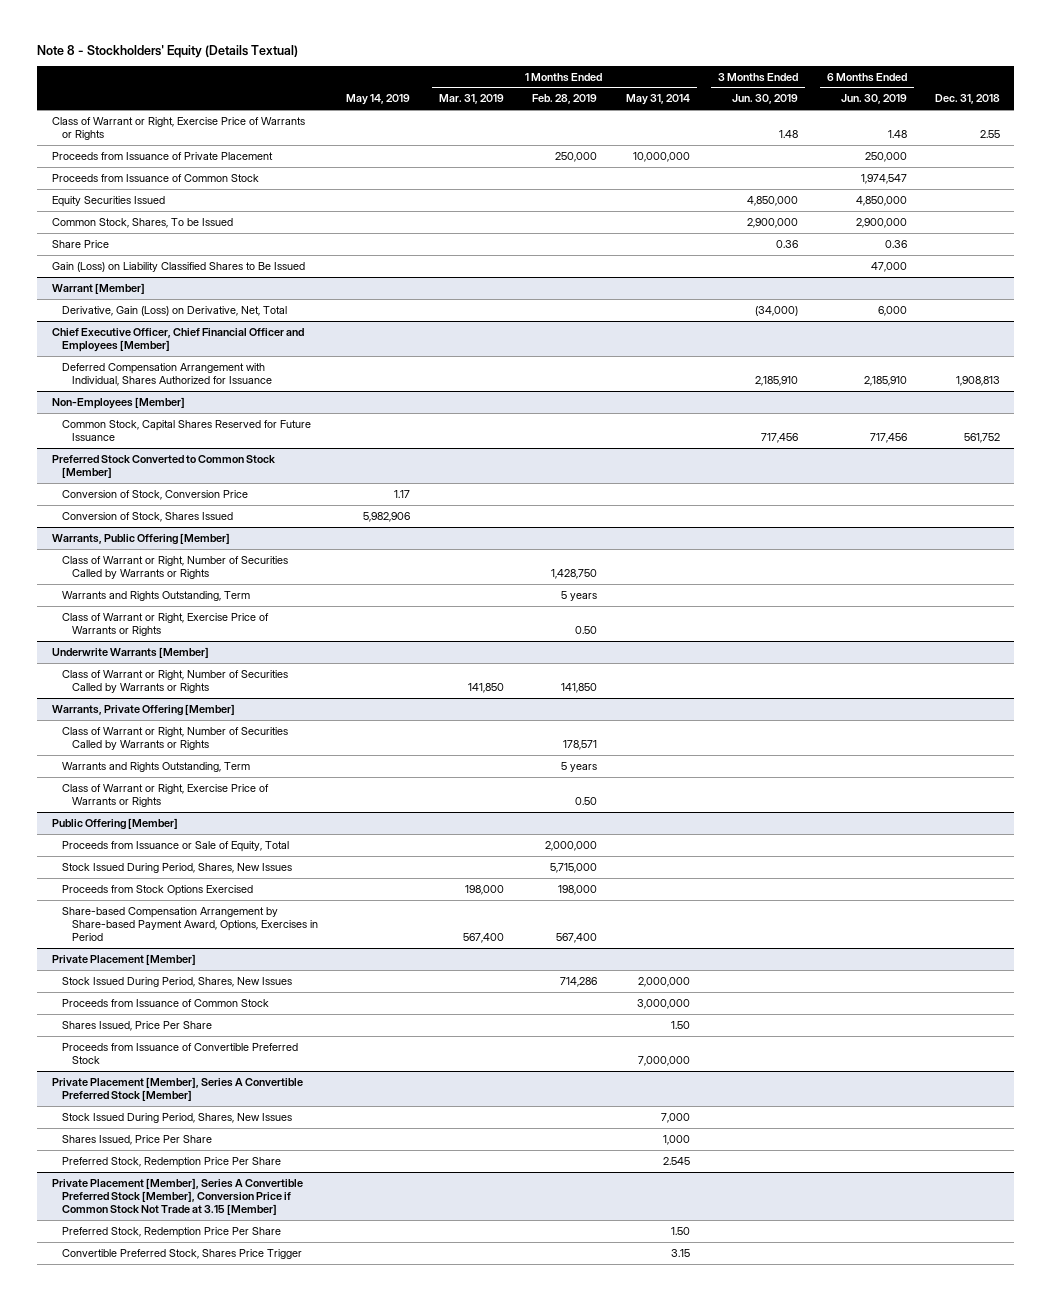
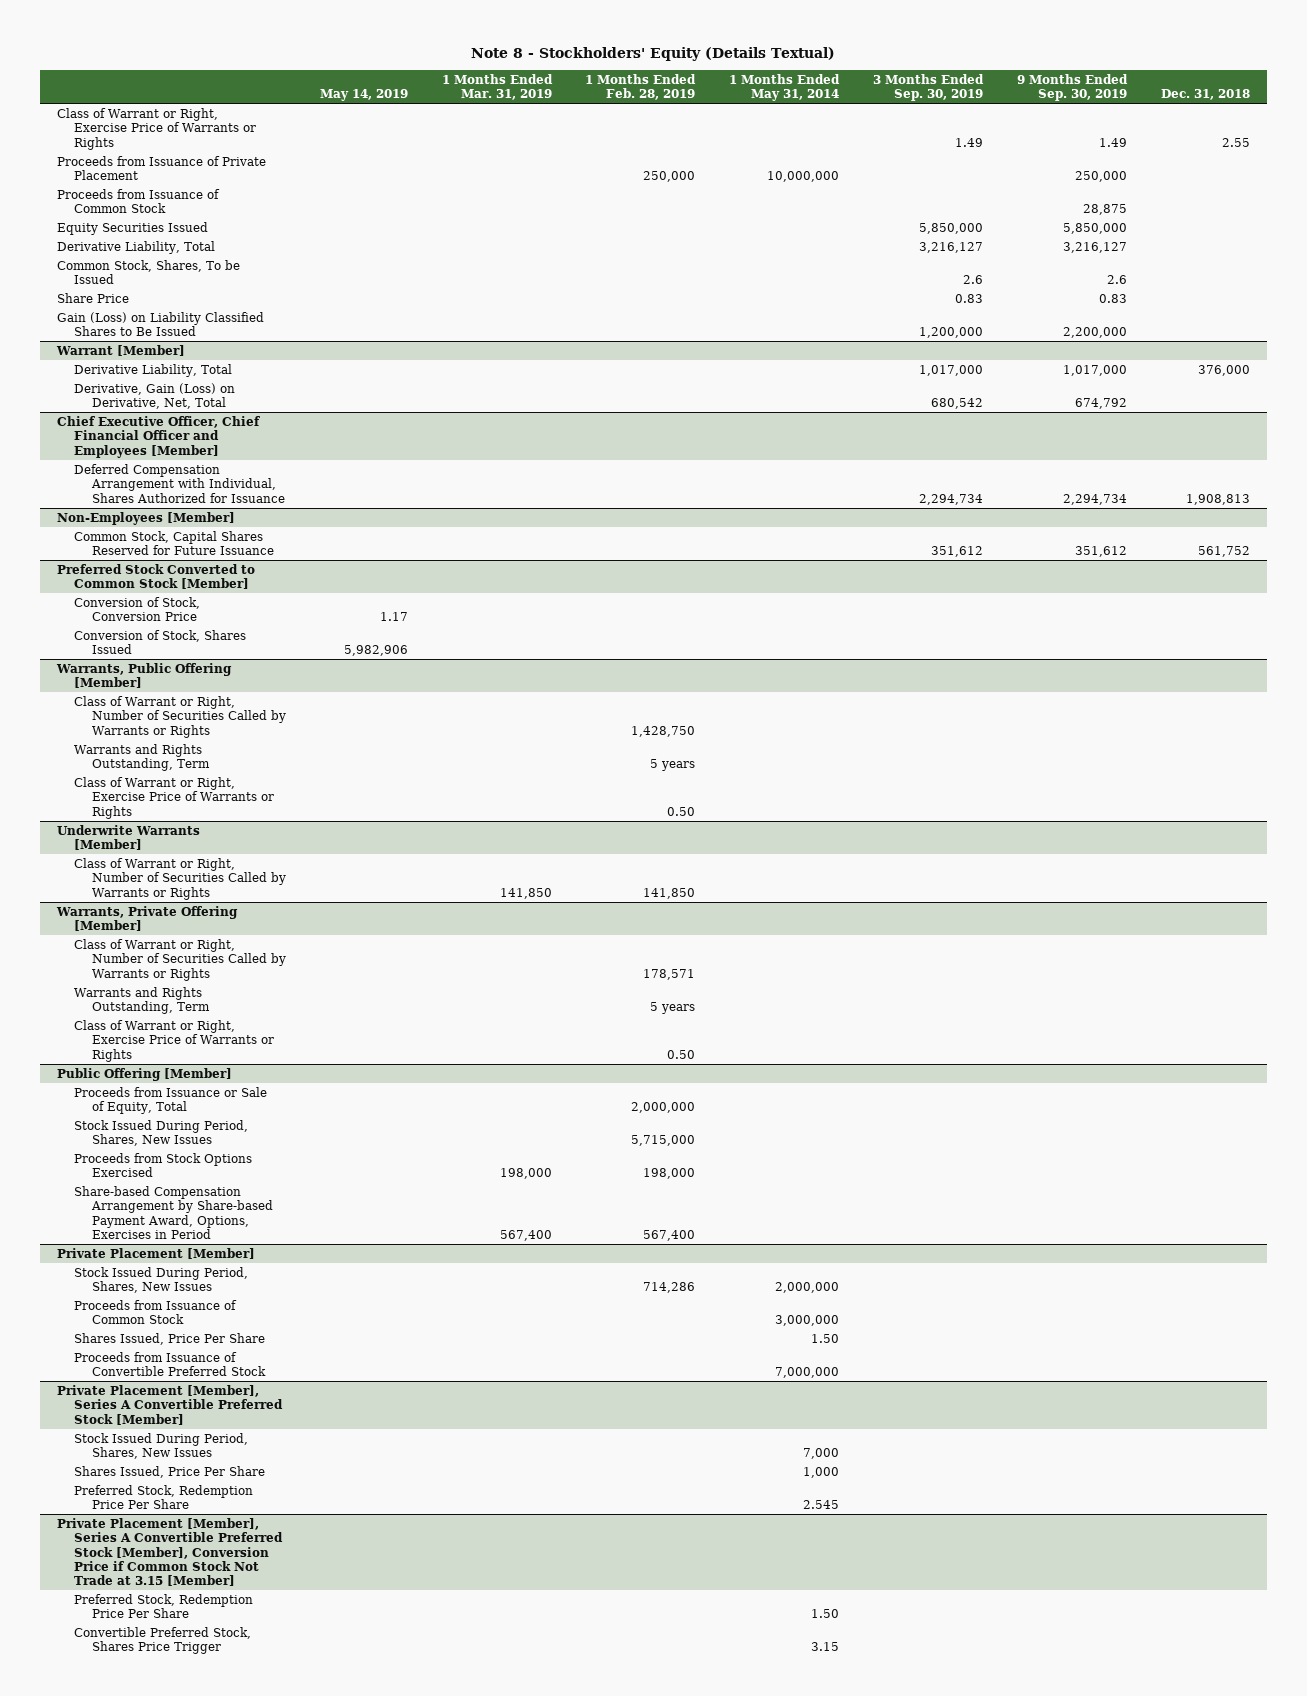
- | May 14, 2019 | 1 Months Ended Mar. 31, 2019 | 1 Months Ended Feb. 28, 2019 | 1 Months Ended May 31, 2014 | 3 Months Ended Jun. 30, 2019 | 6 Months Ended Jun. 30, 2019 | Dec. 31, 2018
+ | May 14, 2019 | 1 Months Ended Mar. 31, 2019 | 1 Months Ended Feb. 28, 2019 | 1 Months Ended May 31, 2014 | 3 Months Ended Sep. 30, 2019 | 9 Months Ended Sep. 30, 2019 | Dec. 31, 2018
+ Derivative Liability, Total | | | | | 3,216,127 | 3,216,127 |
@ Warrant [Member]
+ Derivative Liability, Total | | | | | 1,017,000 | 1,017,000 | 376,000

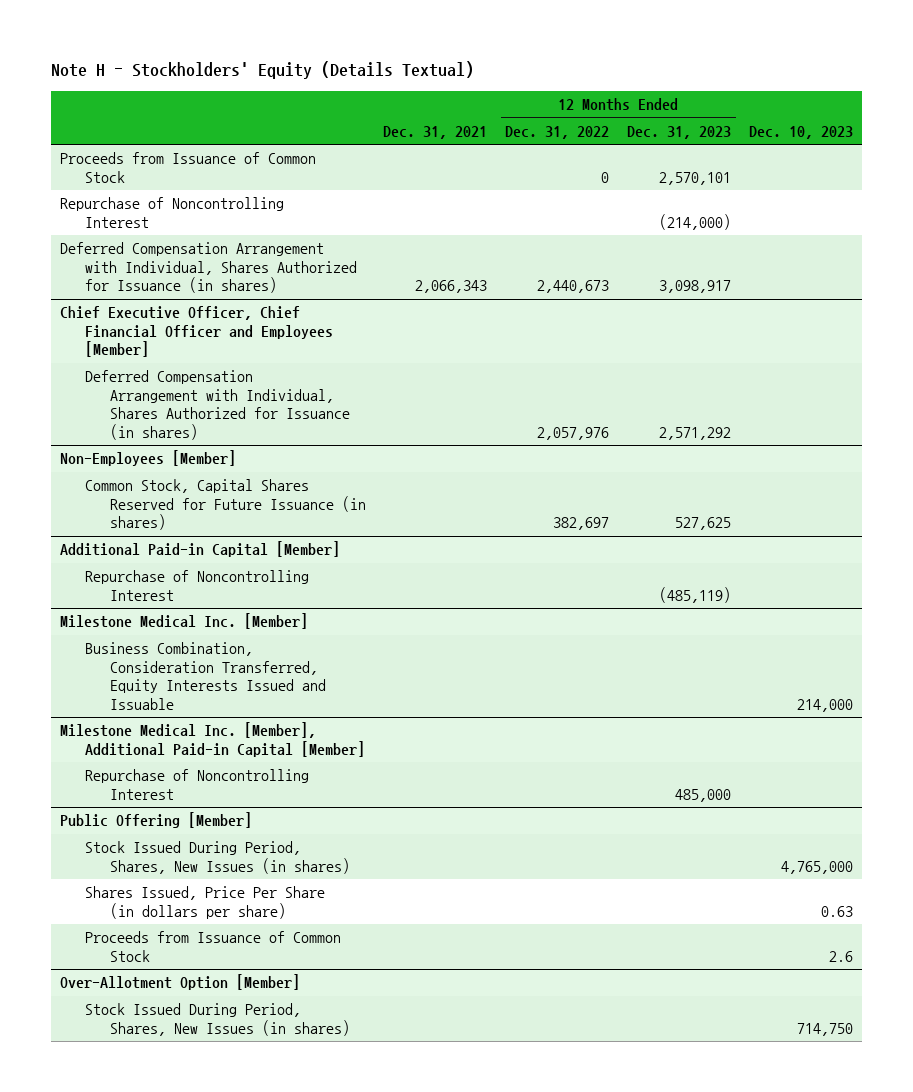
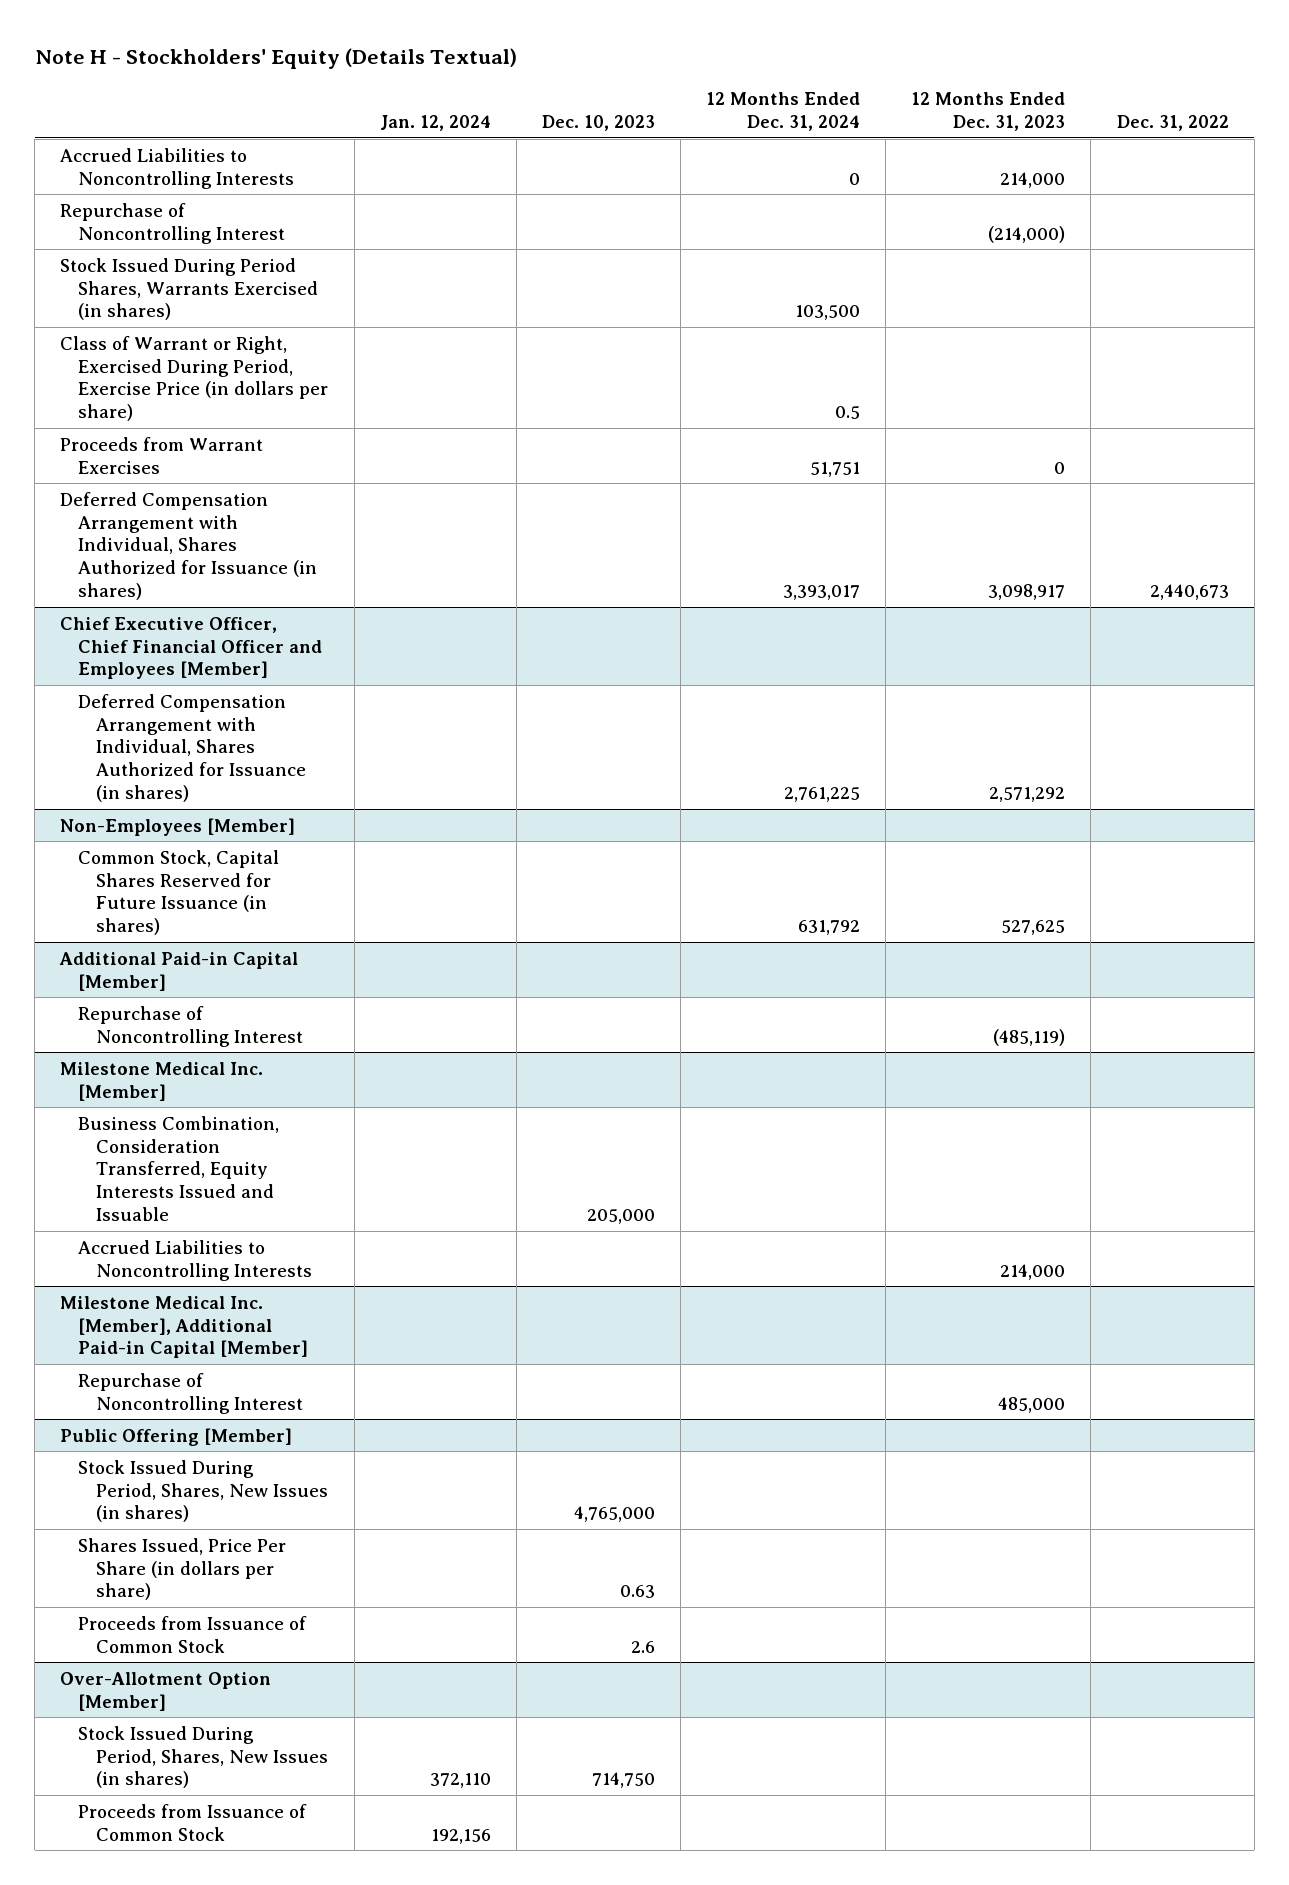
- | Dec. 31, 2021 | 12 Months Ended Dec. 31, 2022 | 12 Months Ended Dec. 31, 2023 | Dec. 10, 2023
+ | Jan. 12, 2024 | Dec. 10, 2023 | 12 Months Ended Dec. 31, 2024 | 12 Months Ended Dec. 31, 2023 | Dec. 31, 2022
- Proceeds from Issuance of Common Stock | | 0 | 2,570,101 |
+ Accrued Liabilities to Noncontrolling Interests | | | 0 | 214,000 |
+ Stock Issued During Period Shares, Warrants Exercised (in shares) | | | 103,500 | |
+ Class of Warrant or Right, Exercised During Period, Exercise Price (in dollars per share) | | | 0.5 | |
+ Proceeds from Warrant Exercises | | | 51,751 | 0 |
@ Milestone Medical Inc. [Member]
- Business Combination, Consideration Transferred, Equity Interests Issued and Issuable | | | | 214,000
+ Business Combination, Consideration Transferred, Equity Interests Issued and Issuable | | 205,000 | | |
+ Accrued Liabilities to Noncontrolling Interests | | | | 214,000 |
@ Over-Allotment Option [Member]
+ Proceeds from Issuance of Common Stock | 192,156 | | | |

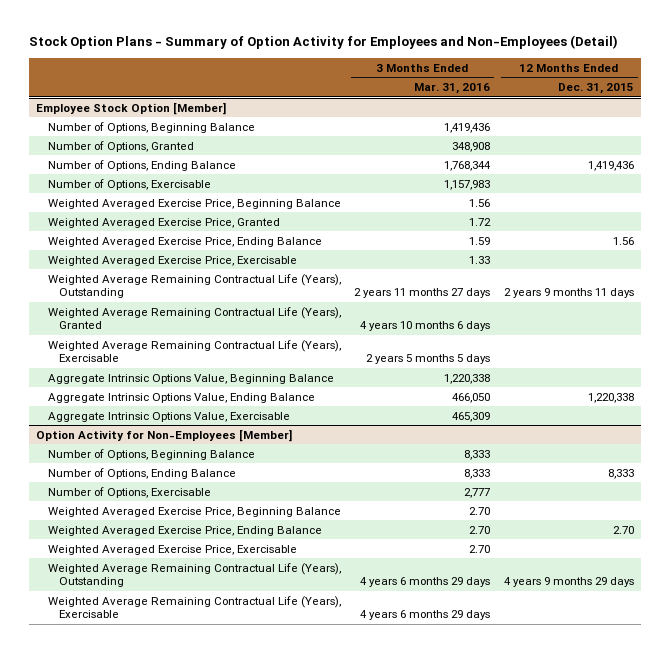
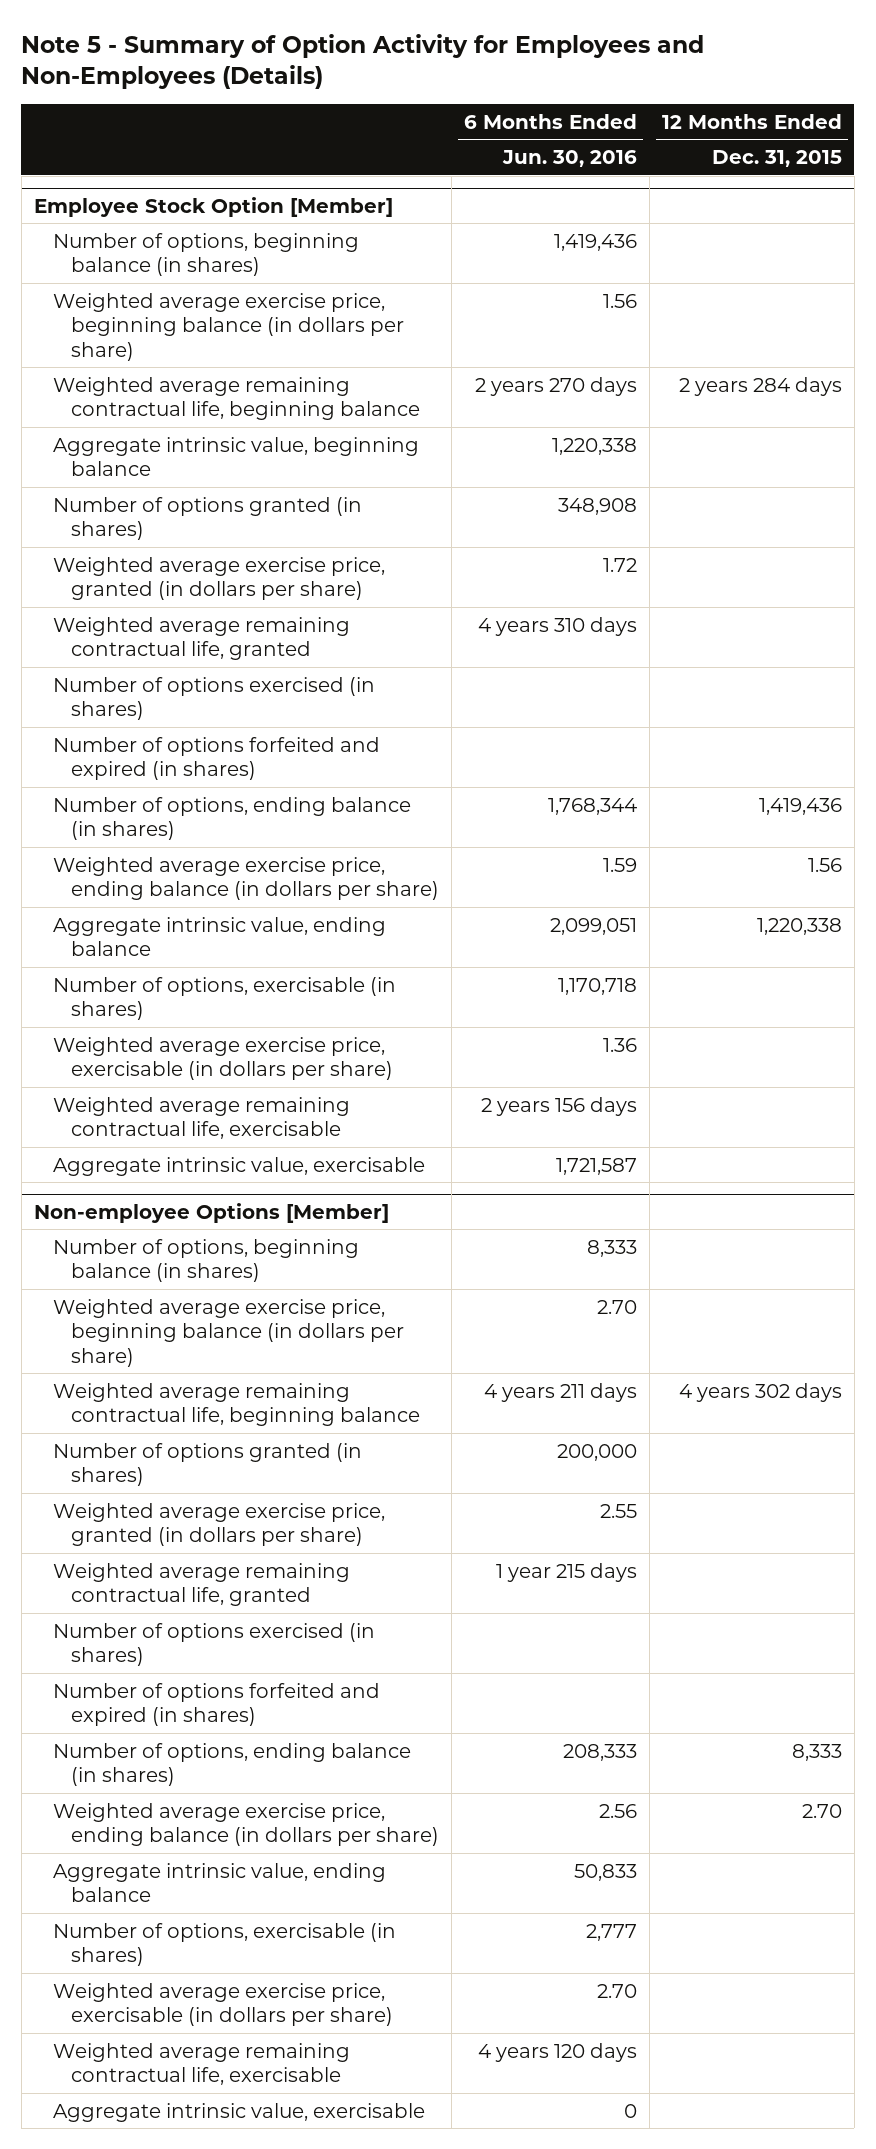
- Stock Option Plans - Summary of Option Activity for Employees and Non-Employees (Detail)
+ Note 5 - Summary of Option Activity for Employees and Non-Employees (Details)
- | 3 Months Ended Mar. 31, 2016 | 12 Months Ended Dec. 31, 2015
+ | 6 Months Ended Jun. 30, 2016 | 12 Months Ended Dec. 31, 2015
@ Employee Stock Option [Member]
- Number of Options, Beginning Balance | 1,419,436 |
- Number of Options, Granted | 348,908 |
- Number of Options, Ending Balance | 1,768,344 | 1,419,436
- Number of Options, Exercisable | 1,157,983 |
- Weighted Averaged Exercise Price, Beginning Balance | 1.56 |
- Weighted Averaged Exercise Price, Granted | 1.72 |
- Weighted Averaged Exercise Price, Ending Balance | 1.59 | 1.56
- Weighted Averaged Exercise Price, Exercisable | 1.33 |
- Weighted Average Remaining Contractual Life (Years), Outstanding | 2 years 11 months 27 days | 2 years 9 months 11 days
- Weighted Average Remaining Contractual Life (Years), Granted | 4 years 10 months 6 days |
- Weighted Average Remaining Contractual Life (Years), Exercisable | 2 years 5 months 5 days |
- Aggregate Intrinsic Options Value, Beginning Balance | 1,220,338 |
- Aggregate Intrinsic Options Value, Ending Balance | 466,050 | 1,220,338
- Aggregate Intrinsic Options Value, Exercisable | 465,309 |
- Option Activity for Non-Employees [Member]
- Number of Options, Beginning Balance | 8,333 |
- Number of Options, Ending Balance | 8,333 | 8,333
- Number of Options, Exercisable | 2,777 |
- Weighted Averaged Exercise Price, Beginning Balance | 2.70 |
- Weighted Averaged Exercise Price, Ending Balance | 2.70 | 2.70
- Weighted Averaged Exercise Price, Exercisable | 2.70 |
- Weighted Average Remaining Contractual Life (Years), Outstanding | 4 years 6 months 29 days | 4 years 9 months 29 days
- Weighted Average Remaining Contractual Life (Years), Exercisable | 4 years 6 months 29 days |
@ Employee Stock Option [Member]
+ Number of options, beginning balance (in shares) | 1,419,436 |
+ Weighted average exercise price, beginning balance (in dollars per share) | 1.56 |
+ Weighted average remaining contractual life, beginning balance | 2 years 270 days | 2 years 284 days
+ Aggregate intrinsic value, beginning balance | 1,220,338 |
+ Number of options granted (in shares) | 348,908 |
+ Weighted average exercise price, granted (in dollars per share) | 1.72 |
+ Weighted average remaining contractual life, granted | 4 years 310 days |
+ Number of options exercised (in shares)
+ Number of options forfeited and expired (in shares)
+ Number of options, ending balance (in shares) | 1,768,344 | 1,419,436
+ Weighted average exercise price, ending balance (in dollars per share) | 1.59 | 1.56
+ Aggregate intrinsic value, ending balance | 2,099,051 | 1,220,338
+ Number of options, exercisable (in shares) | 1,170,718 |
+ Weighted average exercise price, exercisable (in dollars per share) | 1.36 |
+ Weighted average remaining contractual life, exercisable | 2 years 156 days |
+ Aggregate intrinsic value, exercisable | 1,721,587 |
+ Non-employee Options [Member]
+ Number of options, beginning balance (in shares) | 8,333 |
+ Weighted average exercise price, beginning balance (in dollars per share) | 2.70 |
+ Weighted average remaining contractual life, beginning balance | 4 years 211 days | 4 years 302 days
+ Number of options granted (in shares) | 200,000 |
+ Weighted average exercise price, granted (in dollars per share) | 2.55 |
+ Weighted average remaining contractual life, granted | 1 year 215 days |
+ Number of options exercised (in shares)
+ Number of options forfeited and expired (in shares)
+ Number of options, ending balance (in shares) | 208,333 | 8,333
+ Weighted average exercise price, ending balance (in dollars per share) | 2.56 | 2.70
+ Aggregate intrinsic value, ending balance | 50,833 |
+ Number of options, exercisable (in shares) | 2,777 |
+ Weighted average exercise price, exercisable (in dollars per share) | 2.70 |
+ Weighted average remaining contractual life, exercisable | 4 years 120 days |
+ Aggregate intrinsic value, exercisable | 0 |

